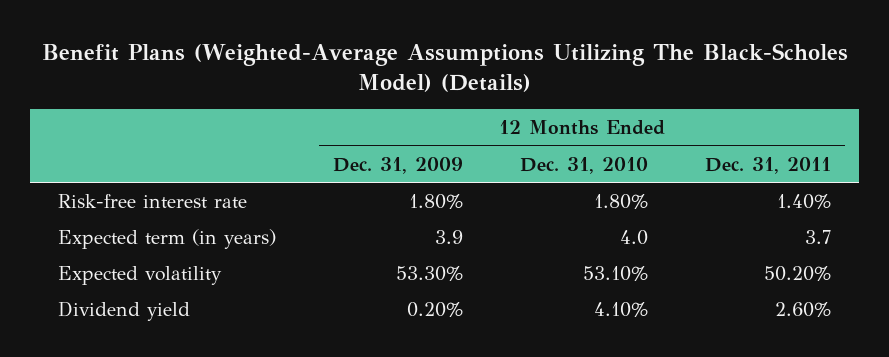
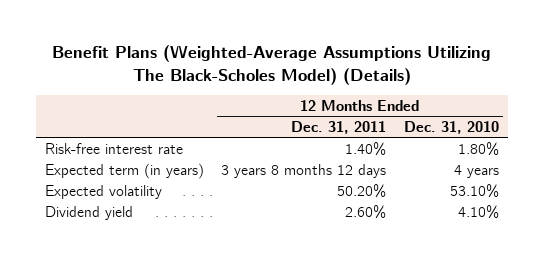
- | 12 Months Ended Dec. 31, 2009 | 12 Months Ended Dec. 31, 2010 | 12 Months Ended Dec. 31, 2011
+ | 12 Months Ended Dec. 31, 2011 | 12 Months Ended Dec. 31, 2010
- Expected term (in years) | 3.9 | 4.0 | 3.7
+ Expected term (in years) | 3 years 8 months 12 days | 4 years

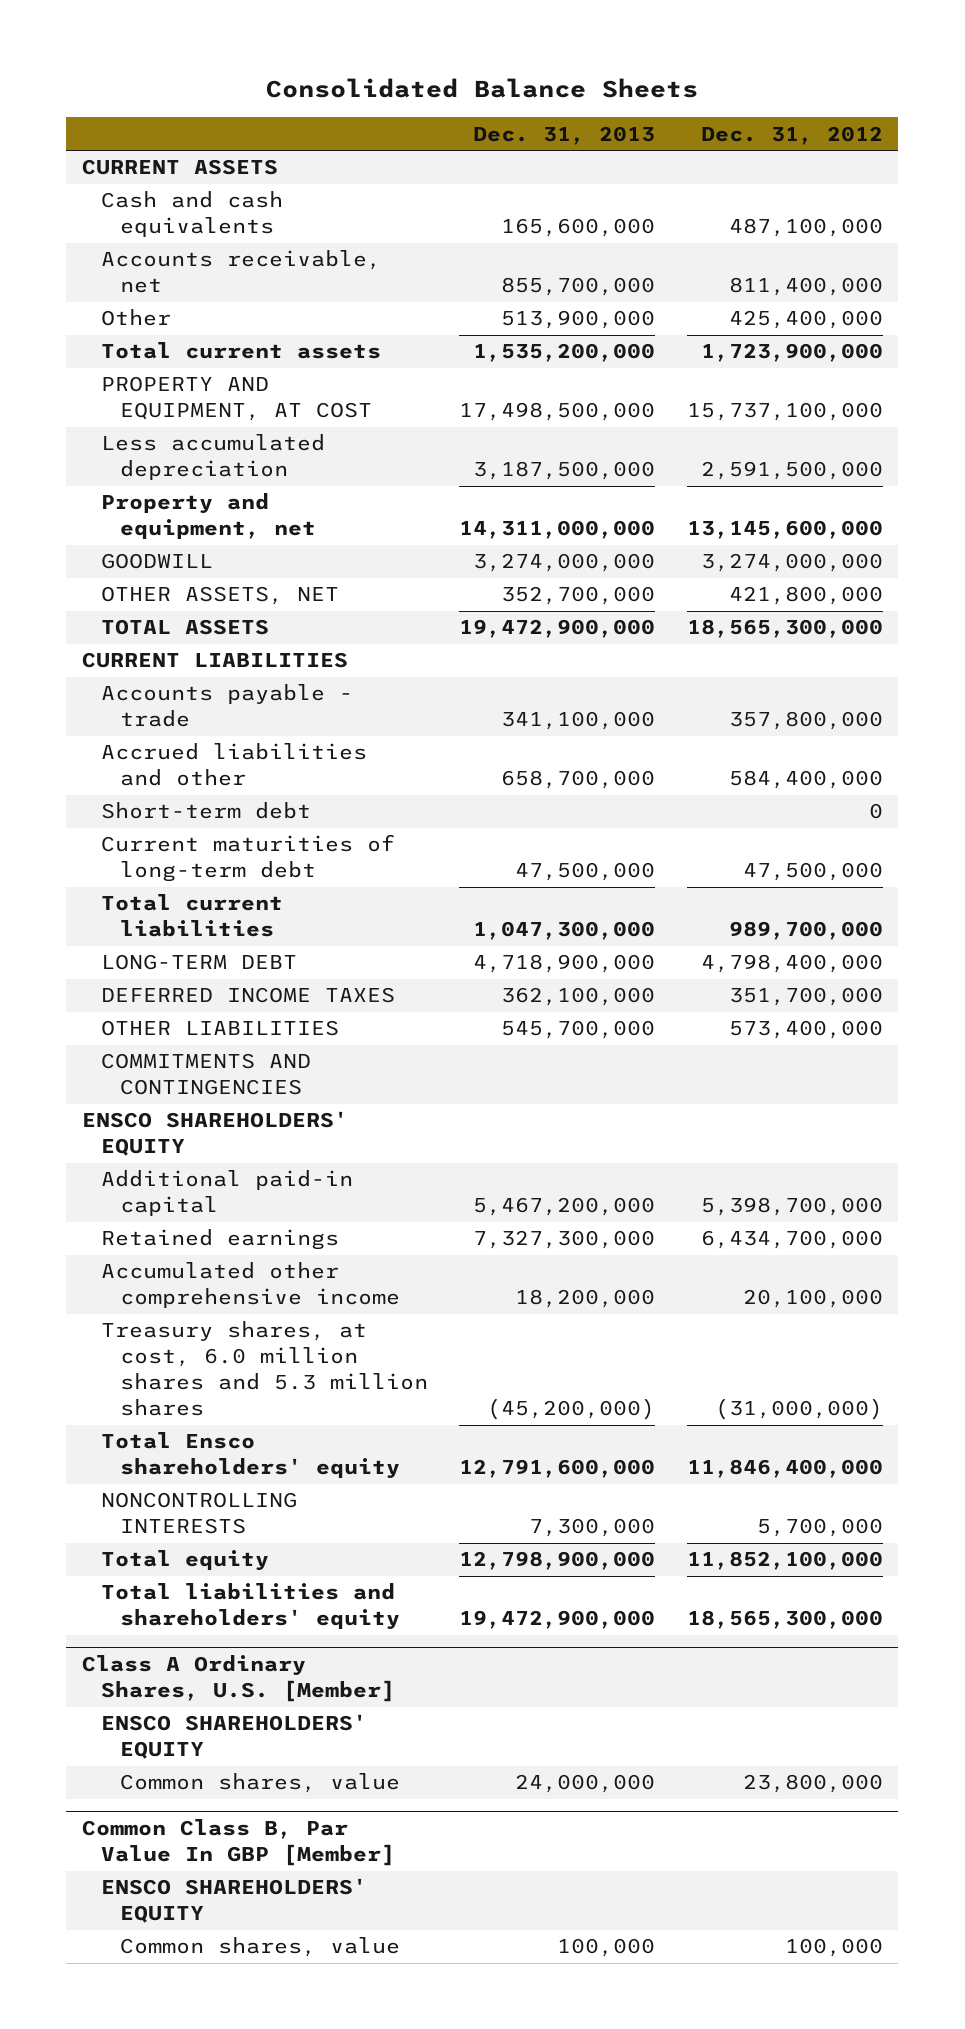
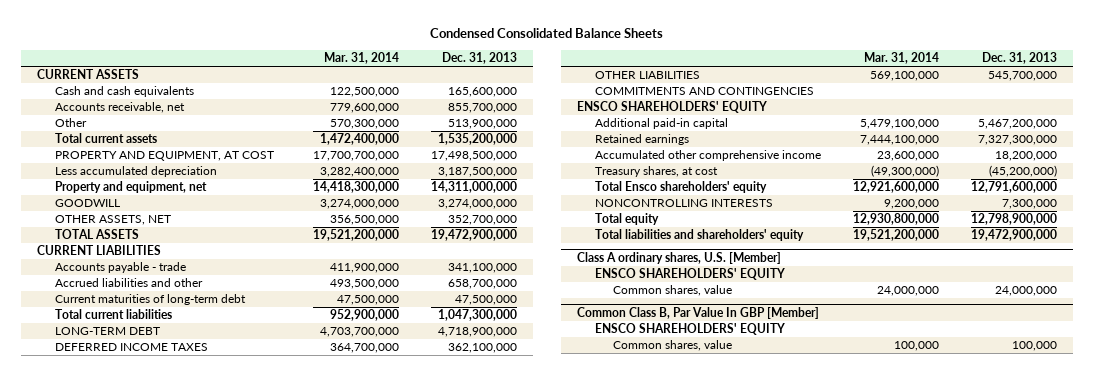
- Consolidated Balance Sheets
+ Condensed Consolidated Balance Sheets
- | Dec. 31, 2013 | Dec. 31, 2012
+ | Mar. 31, 2014 | Dec. 31, 2013
- Short-term debt | | 0
- Treasury shares, at cost, 6.0 million shares and 5.3 million shares | (45,200,000) | (31,000,000)
+ Treasury shares, at cost | (49,300,000) | (45,200,000)
- Class A Ordinary Shares, U.S. [Member]
+ Class A ordinary shares, U.S. [Member]

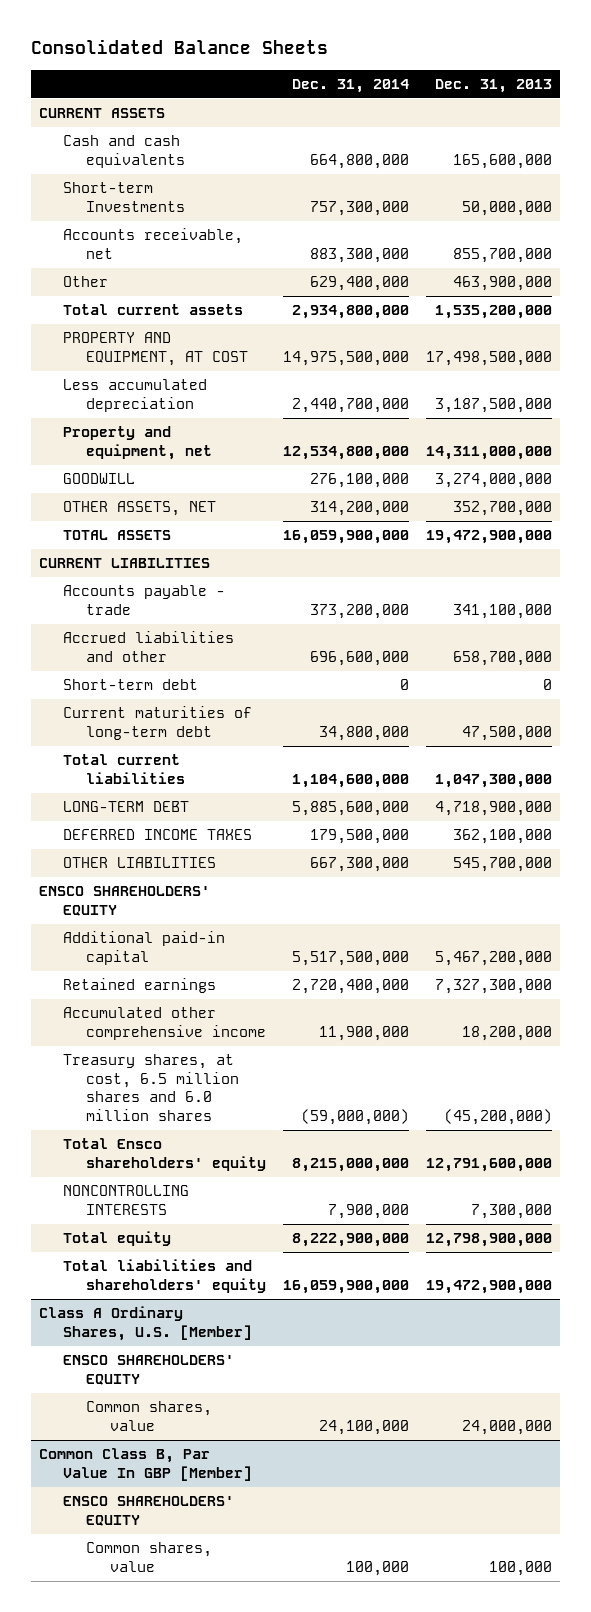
- Condensed Consolidated Balance Sheets
+ Consolidated Balance Sheets
- | Mar. 31, 2014 | Dec. 31, 2013
+ | Dec. 31, 2014 | Dec. 31, 2013
+ Short-term Investments | 757,300,000 | 50,000,000
- Other | 570,300,000 | 513,900,000
+ Other | 629,400,000 | 463,900,000
+ Short-term debt | 0 | 0
- COMMITMENTS AND CONTINGENCIES
- Treasury shares, at cost | (49,300,000) | (45,200,000)
+ Treasury shares, at cost, 6.5 million shares and 6.0 million shares | (59,000,000) | (45,200,000)
- Class A ordinary shares, U.S. [Member]
+ Class A Ordinary Shares, U.S. [Member]

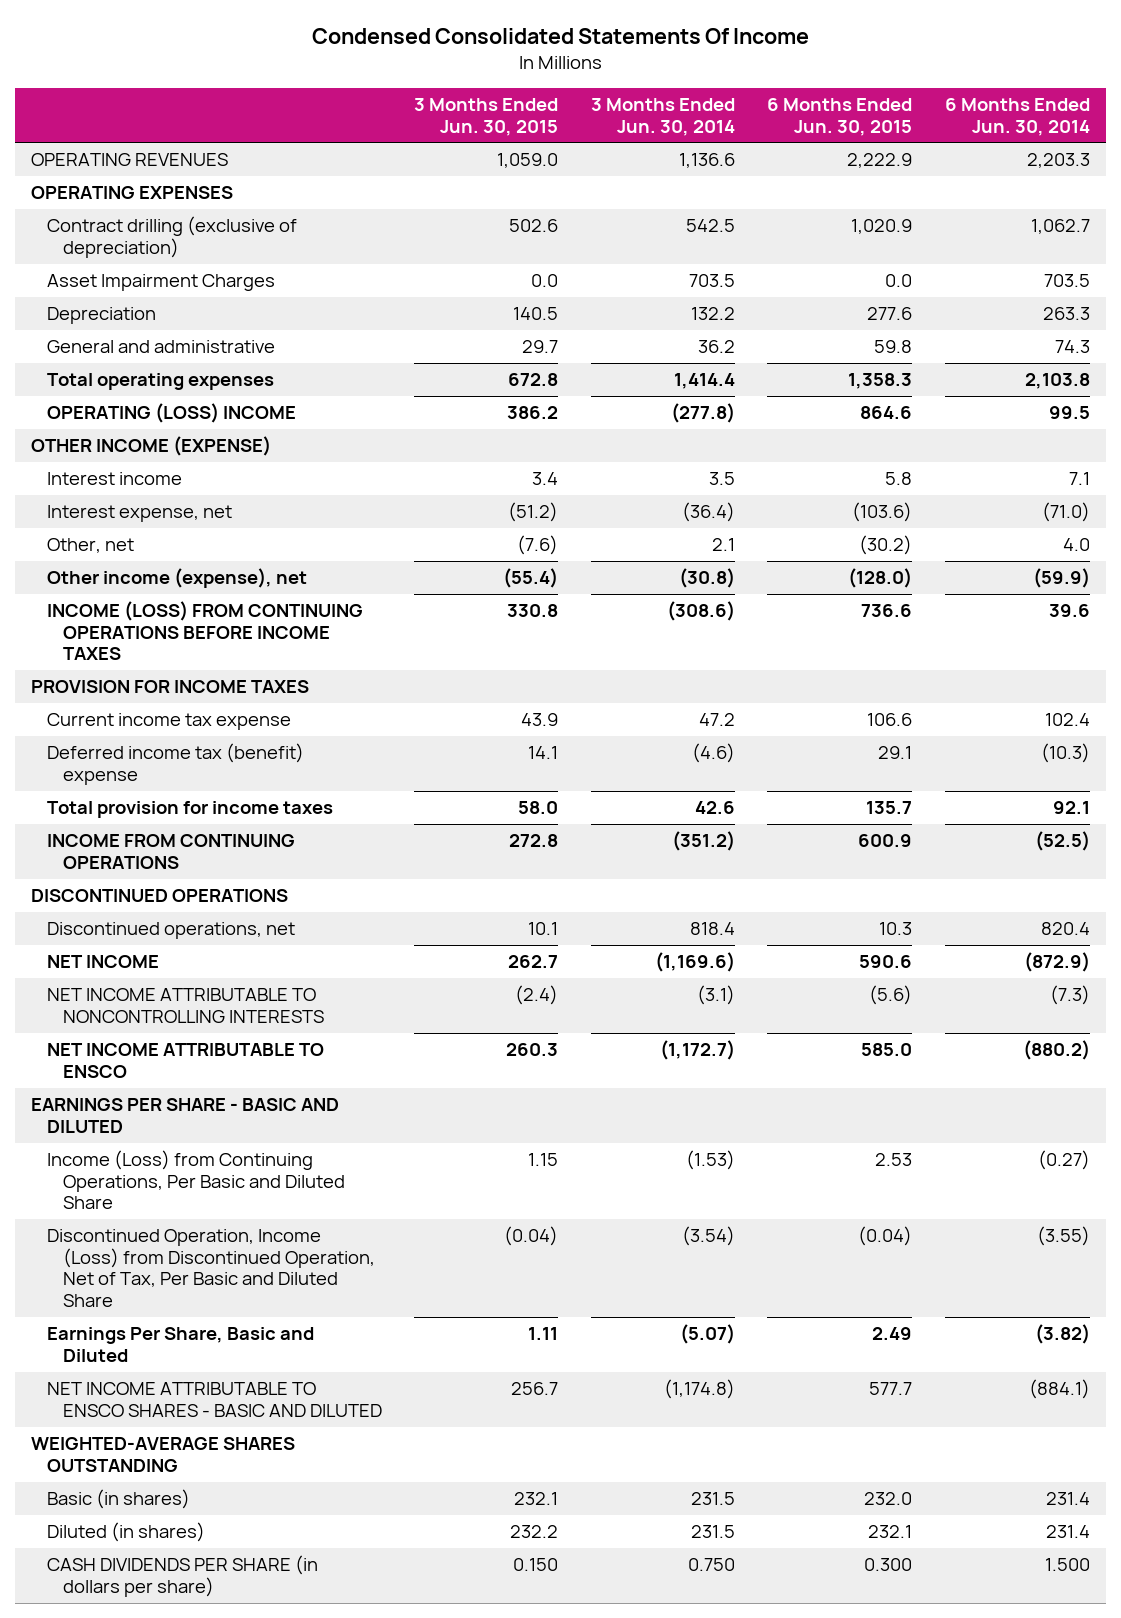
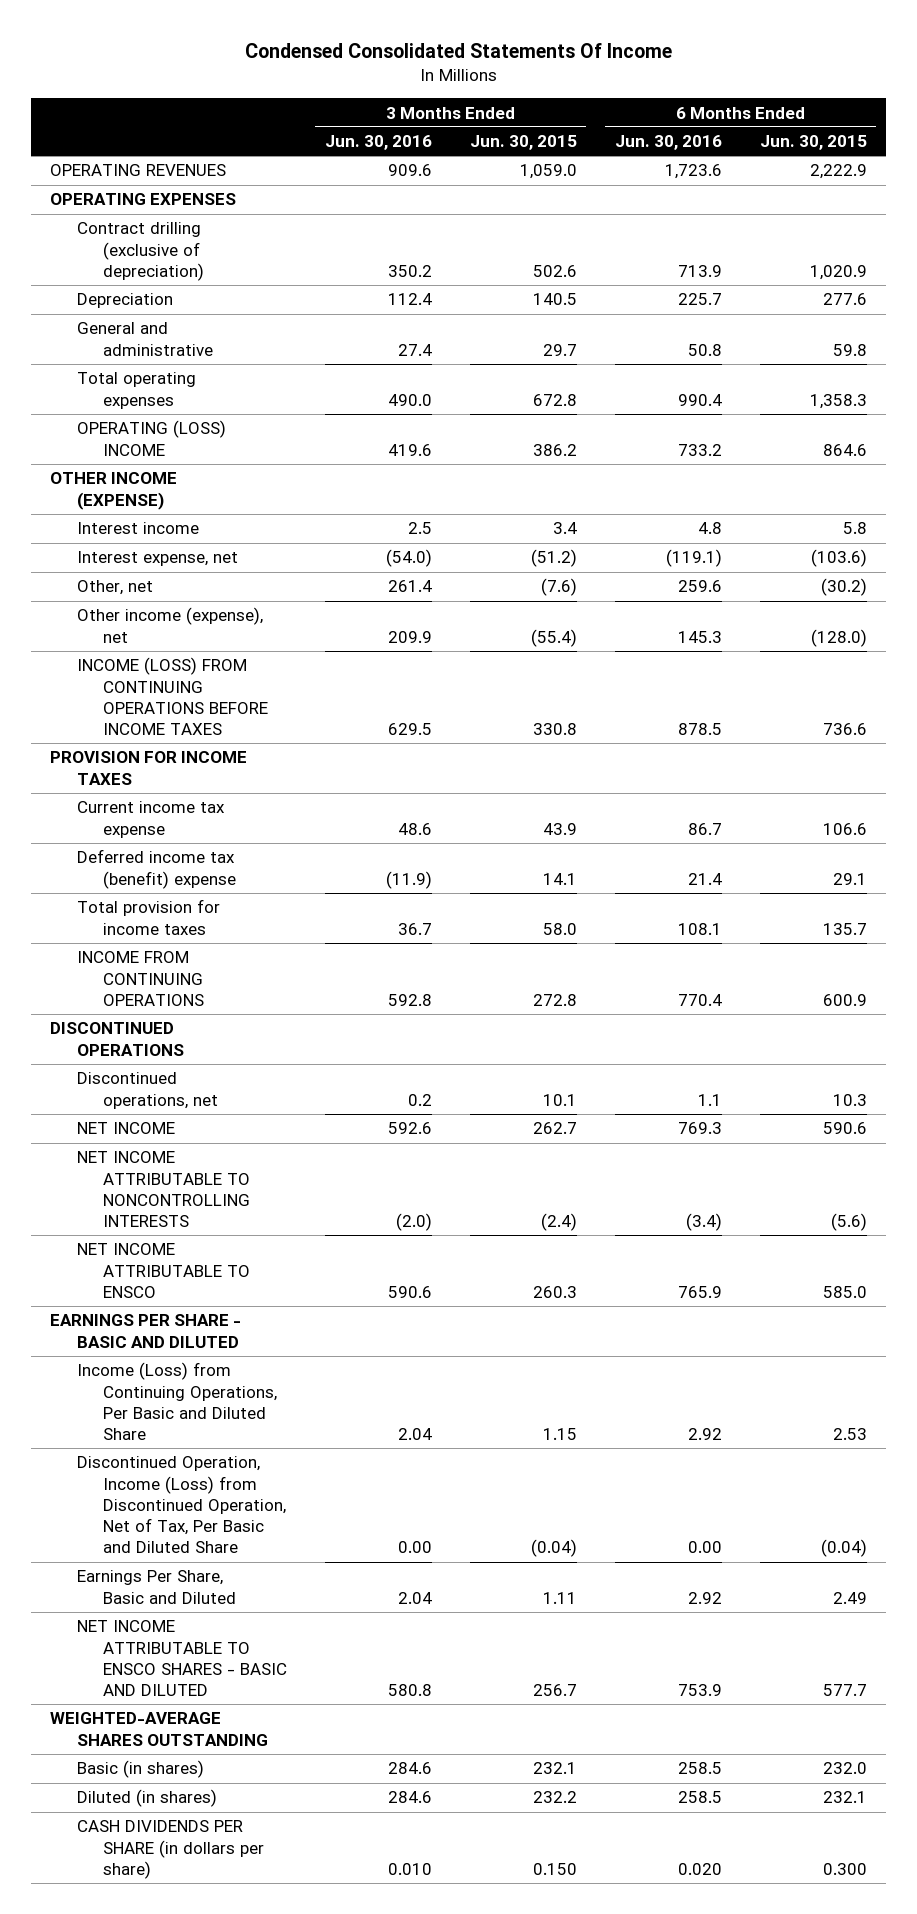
- | 3 Months Ended Jun. 30, 2015 | 3 Months Ended Jun. 30, 2014 | 6 Months Ended Jun. 30, 2015 | 6 Months Ended Jun. 30, 2014
+ | 3 Months Ended Jun. 30, 2016 | 3 Months Ended Jun. 30, 2015 | 6 Months Ended Jun. 30, 2016 | 6 Months Ended Jun. 30, 2015
- Asset Impairment Charges | 0.0 | 703.5 | 0.0 | 703.5

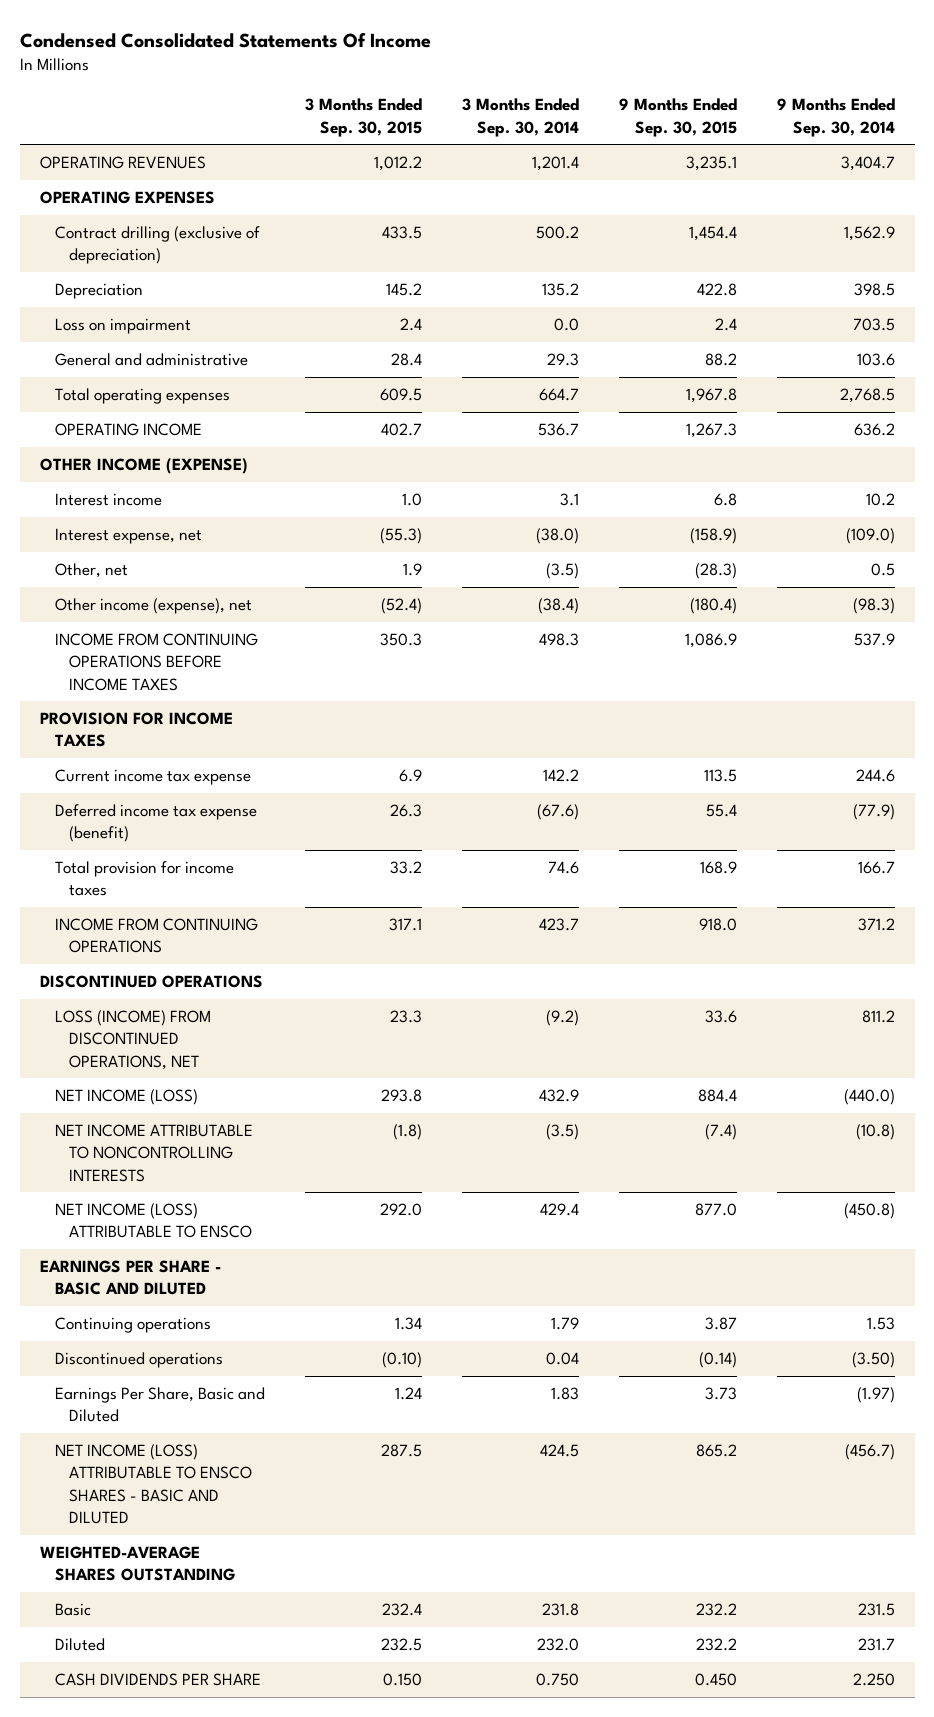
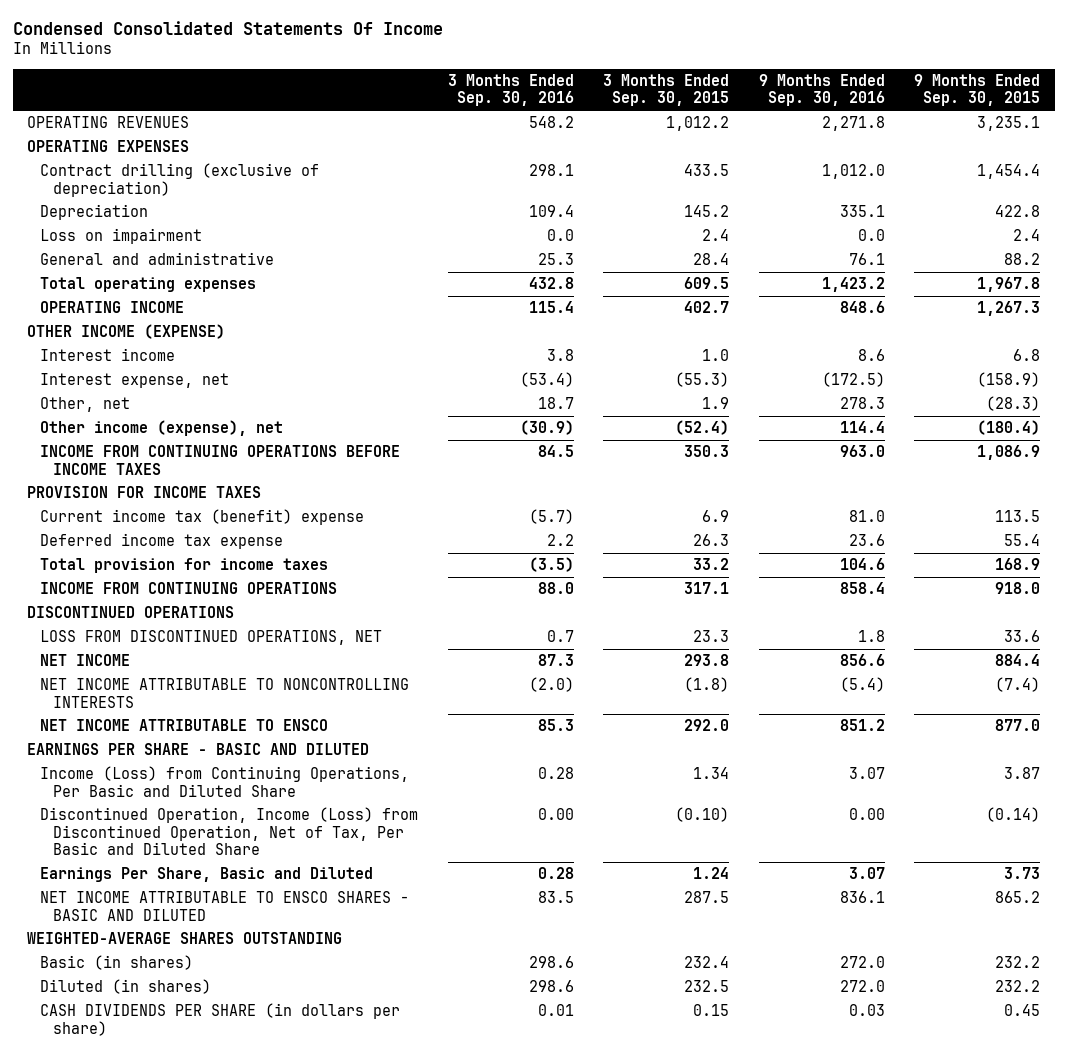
- | 3 Months Ended Sep. 30, 2015 | 3 Months Ended Sep. 30, 2014 | 9 Months Ended Sep. 30, 2015 | 9 Months Ended Sep. 30, 2014
+ | 3 Months Ended Sep. 30, 2016 | 3 Months Ended Sep. 30, 2015 | 9 Months Ended Sep. 30, 2016 | 9 Months Ended Sep. 30, 2015
- Current income tax expense | 6.9 | 142.2 | 113.5 | 244.6
- Deferred income tax expense (benefit) | 26.3 | (67.6) | 55.4 | (77.9)
+ Current income tax (benefit) expense | (5.7) | 6.9 | 81.0 | 113.5
+ Deferred income tax expense | 2.2 | 26.3 | 23.6 | 55.4
- LOSS (INCOME) FROM DISCONTINUED OPERATIONS, NET | 23.3 | (9.2) | 33.6 | 811.2
- NET INCOME (LOSS) | 293.8 | 432.9 | 884.4 | (440.0)
+ LOSS FROM DISCONTINUED OPERATIONS, NET | 0.7 | 23.3 | 1.8 | 33.6
+ NET INCOME | 87.3 | 293.8 | 856.6 | 884.4
- NET INCOME (LOSS) ATTRIBUTABLE TO ENSCO | 292.0 | 429.4 | 877.0 | (450.8)
+ NET INCOME ATTRIBUTABLE TO ENSCO | 85.3 | 292.0 | 851.2 | 877.0
- Continuing operations | 1.34 | 1.79 | 3.87 | 1.53
- Discontinued operations | (0.10) | 0.04 | (0.14) | (3.50)
+ Income (Loss) from Continuing Operations, Per Basic and Diluted Share | 0.28 | 1.34 | 3.07 | 3.87
+ Discontinued Operation, Income (Loss) from Discontinued Operation, Net of Tax, Per Basic and Diluted Share | 0.00 | (0.10) | 0.00 | (0.14)
- NET INCOME (LOSS) ATTRIBUTABLE TO ENSCO SHARES - BASIC AND DILUTED | 287.5 | 424.5 | 865.2 | (456.7)
+ NET INCOME ATTRIBUTABLE TO ENSCO SHARES - BASIC AND DILUTED | 83.5 | 287.5 | 836.1 | 865.2
- Basic | 232.4 | 231.8 | 232.2 | 231.5
- Diluted | 232.5 | 232.0 | 232.2 | 231.7
- CASH DIVIDENDS PER SHARE | 0.150 | 0.750 | 0.450 | 2.250
+ Basic (in shares) | 298.6 | 232.4 | 272.0 | 232.2
+ Diluted (in shares) | 298.6 | 232.5 | 272.0 | 232.2
+ CASH DIVIDENDS PER SHARE (in dollars per share) | 0.01 | 0.15 | 0.03 | 0.45

